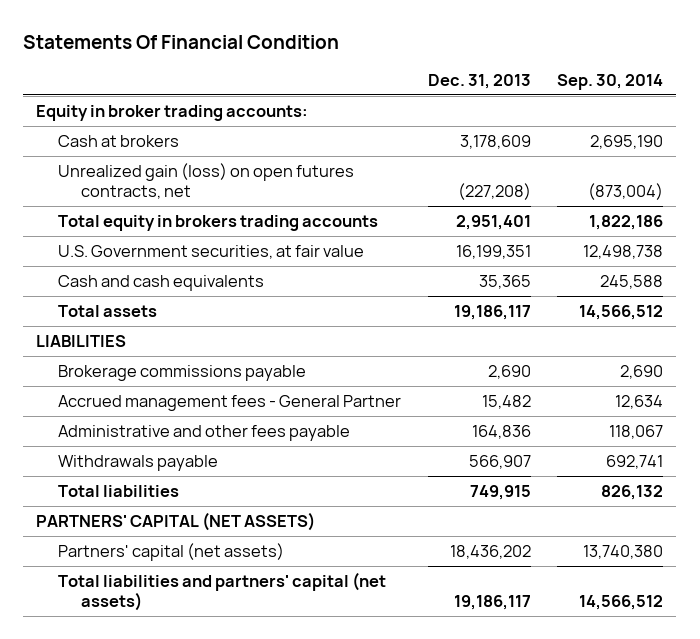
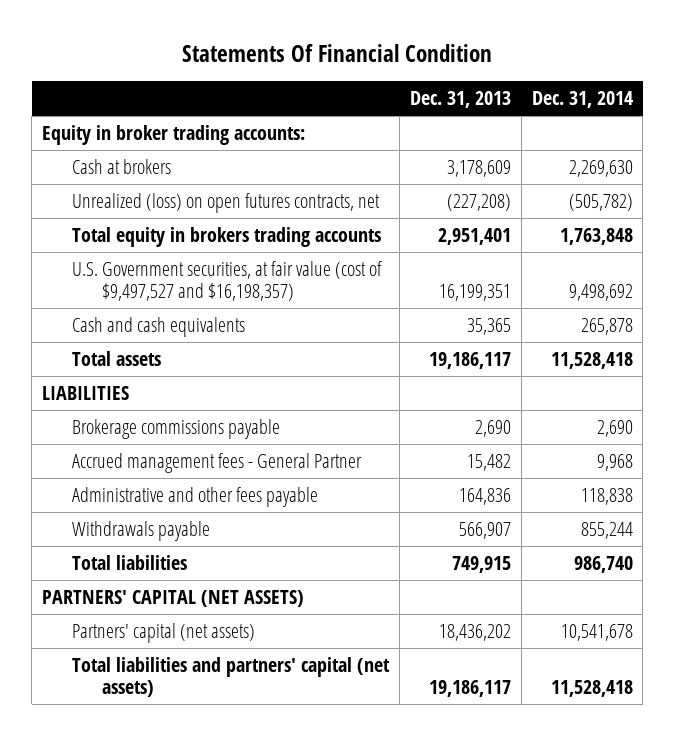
- | Dec. 31, 2013 | Sep. 30, 2014
+ | Dec. 31, 2013 | Dec. 31, 2014
- Unrealized gain (loss) on open futures contracts, net | (227,208) | (873,004)
+ Unrealized (loss) on open futures contracts, net | (227,208) | (505,782)
- U.S. Government securities, at fair value | 16,199,351 | 12,498,738
+ U.S. Government securities, at fair value (cost of $9,497,527 and $16,198,357) | 16,199,351 | 9,498,692

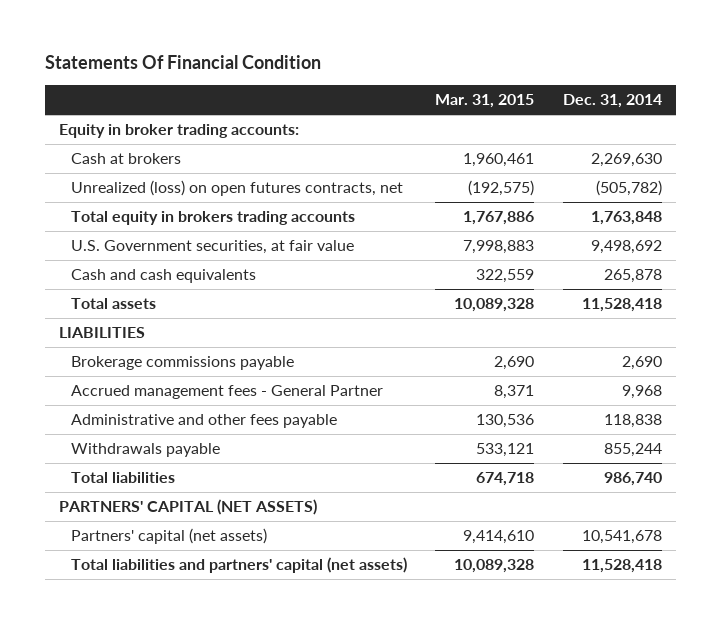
- | Dec. 31, 2013 | Dec. 31, 2014
+ | Mar. 31, 2015 | Dec. 31, 2014
- U.S. Government securities, at fair value (cost of $9,497,527 and $16,198,357) | 16,199,351 | 9,498,692
+ U.S. Government securities, at fair value | 7,998,883 | 9,498,692

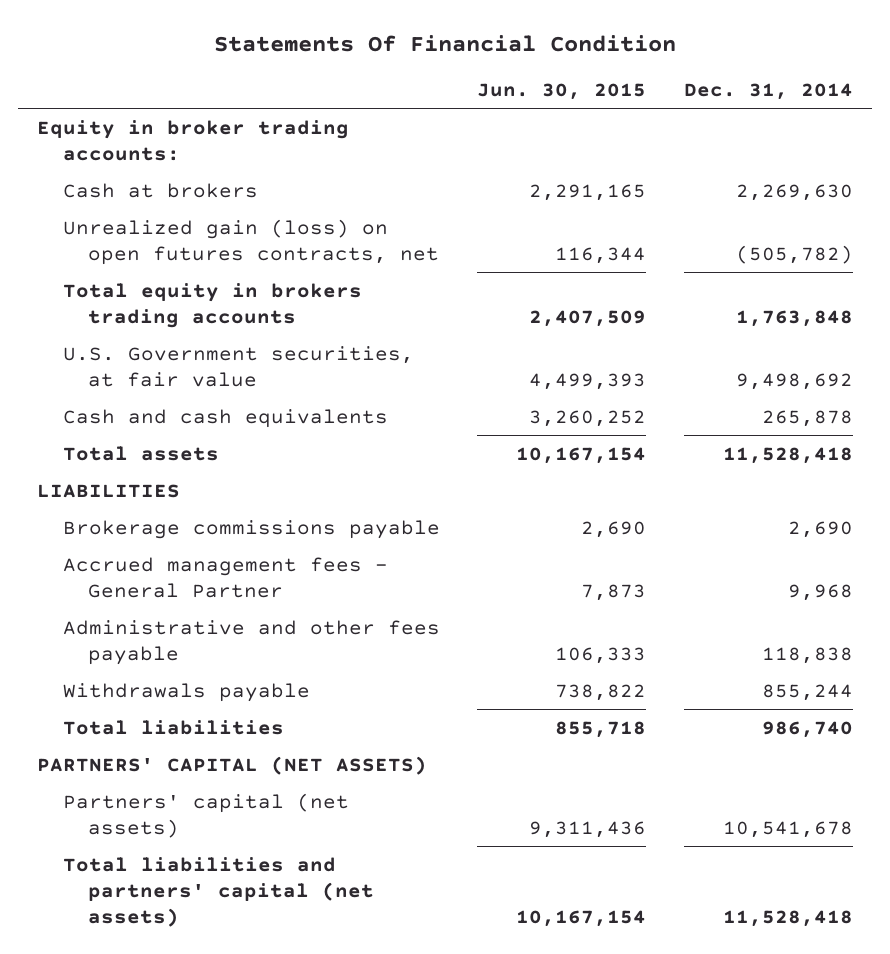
- | Mar. 31, 2015 | Dec. 31, 2014
+ | Jun. 30, 2015 | Dec. 31, 2014
- Unrealized (loss) on open futures contracts, net | (192,575) | (505,782)
+ Unrealized gain (loss) on open futures contracts, net | 116,344 | (505,782)

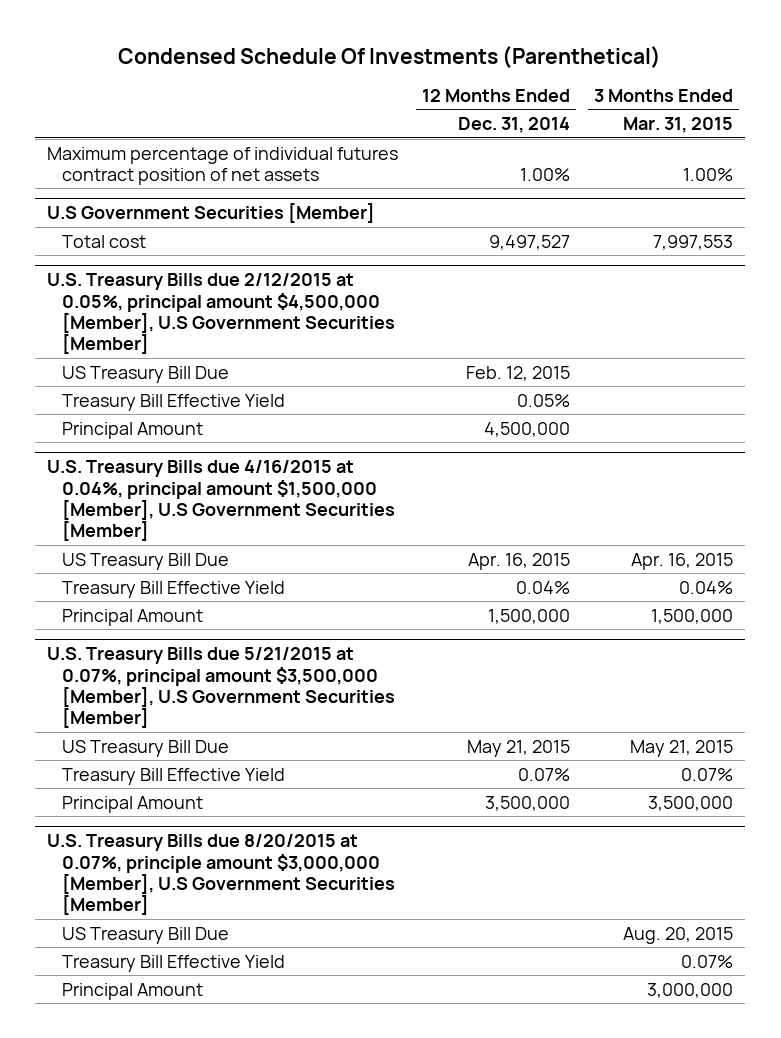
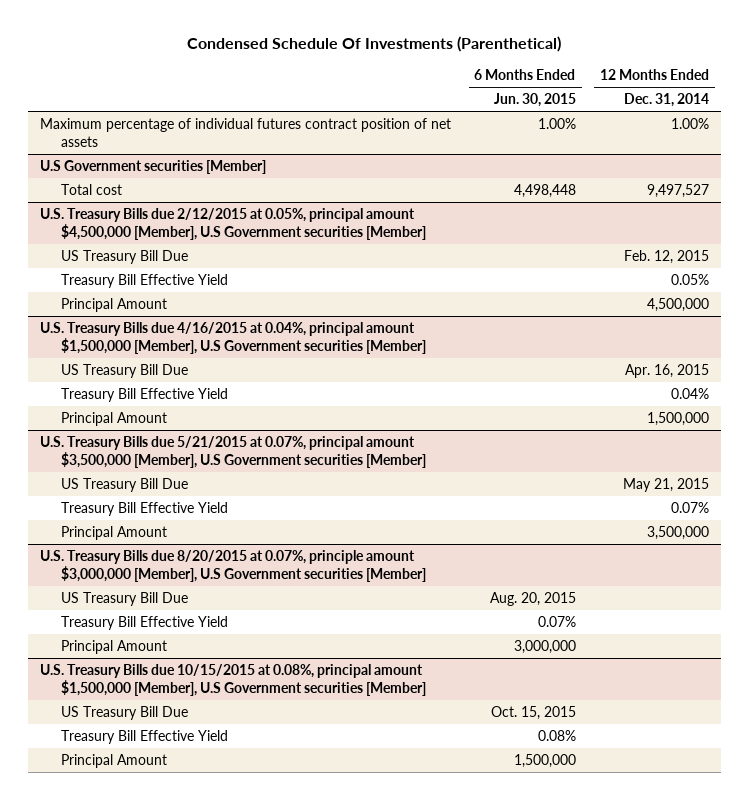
- | 12 Months Ended Dec. 31, 2014 | 3 Months Ended Mar. 31, 2015
+ | 6 Months Ended Jun. 30, 2015 | 12 Months Ended Dec. 31, 2014
- U.S Government Securities [Member]
+ U.S Government securities [Member]
- U.S. Treasury Bills due 2/12/2015 at 0.05%, principal amount $4,500,000 [Member], U.S Government Securities [Member]
+ U.S. Treasury Bills due 2/12/2015 at 0.05%, principal amount $4,500,000 [Member], U.S Government securities [Member]
- U.S. Treasury Bills due 4/16/2015 at 0.04%, principal amount $1,500,000 [Member], U.S Government Securities [Member]
+ U.S. Treasury Bills due 4/16/2015 at 0.04%, principal amount $1,500,000 [Member], U.S Government securities [Member]
- U.S. Treasury Bills due 5/21/2015 at 0.07%, principal amount $3,500,000 [Member], U.S Government Securities [Member]
+ U.S. Treasury Bills due 5/21/2015 at 0.07%, principal amount $3,500,000 [Member], U.S Government securities [Member]
- U.S. Treasury Bills due 8/20/2015 at 0.07%, principle amount $3,000,000 [Member], U.S Government Securities [Member]
+ U.S. Treasury Bills due 8/20/2015 at 0.07%, principle amount $3,000,000 [Member], U.S Government securities [Member]
+ U.S. Treasury Bills due 10/15/2015 at 0.08%, principal amount $1,500,000 [Member], U.S Government securities [Member]
+ US Treasury Bill Due | Oct. 15, 2015 |
+ Treasury Bill Effective Yield | 0.08% |
+ Principal Amount | 1,500,000 |

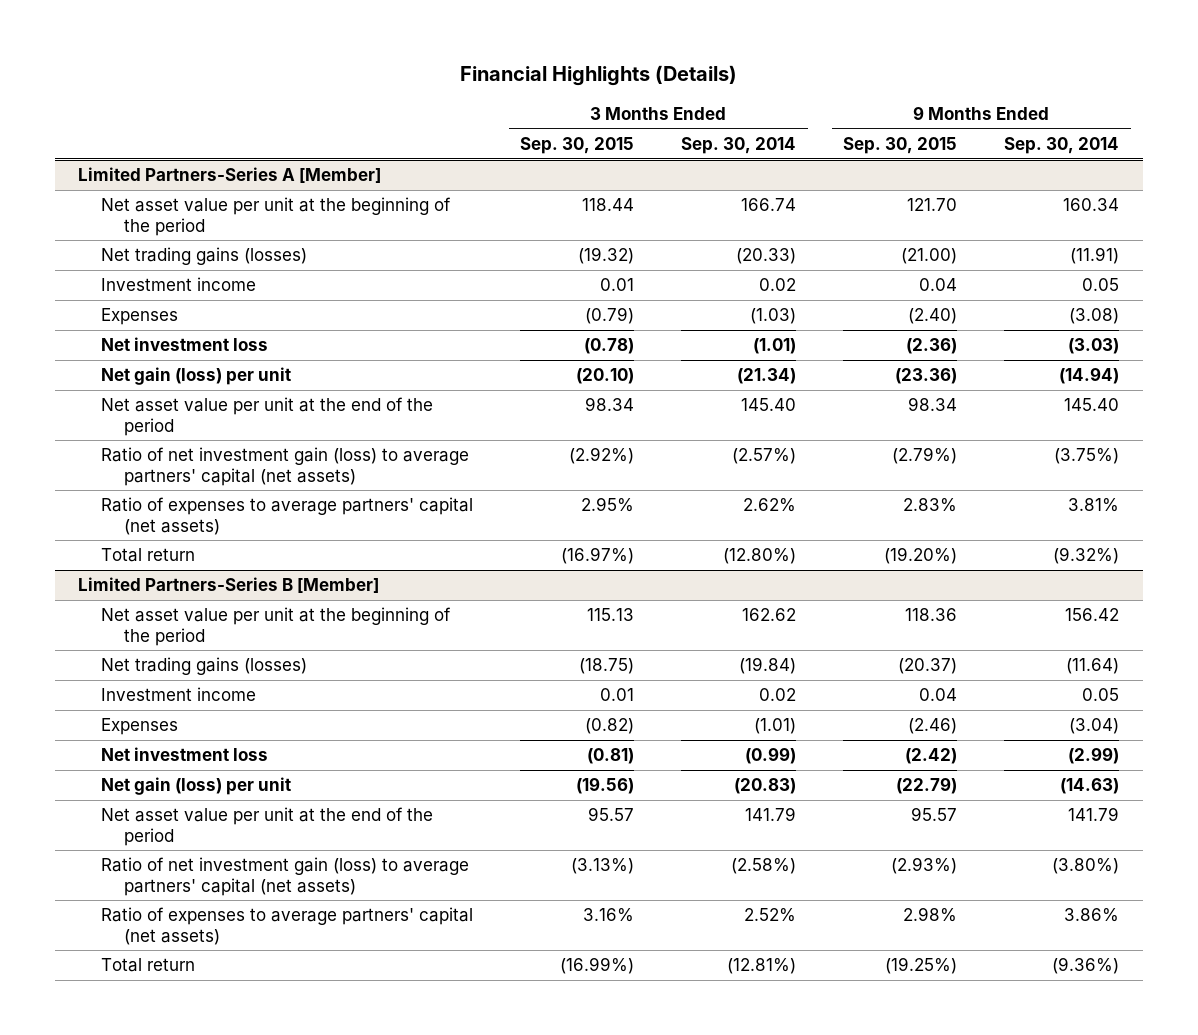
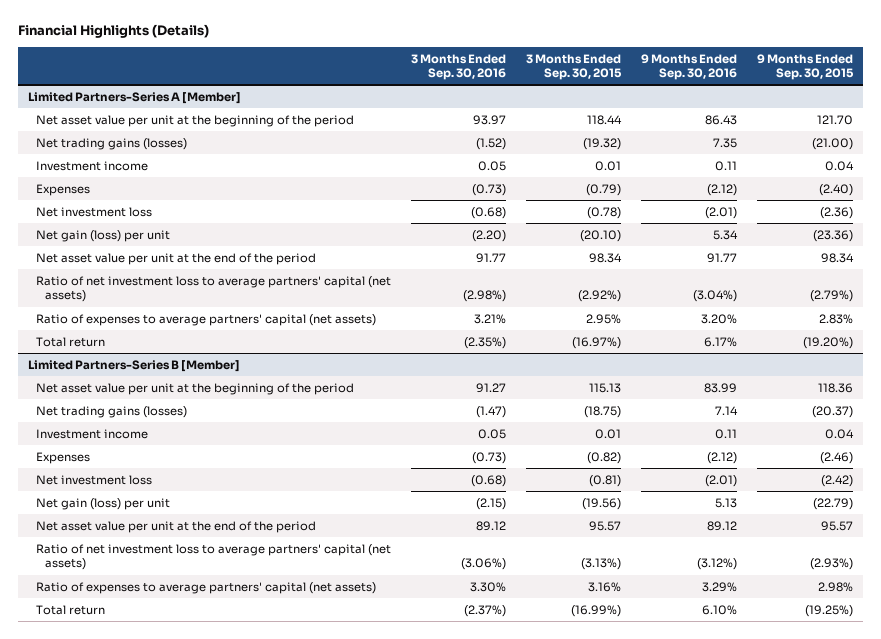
- | 3 Months Ended Sep. 30, 2015 | 3 Months Ended Sep. 30, 2014 | 9 Months Ended Sep. 30, 2015 | 9 Months Ended Sep. 30, 2014
+ | 3 Months Ended Sep. 30, 2016 | 3 Months Ended Sep. 30, 2015 | 9 Months Ended Sep. 30, 2016 | 9 Months Ended Sep. 30, 2015
@ Limited Partners-Series A [Member]
- Ratio of net investment gain (loss) to average partners' capital (net assets) | (2.92%) | (2.57%) | (2.79%) | (3.75%)
+ Ratio of net investment loss to average partners' capital (net assets) | (2.98%) | (2.92%) | (3.04%) | (2.79%)
@ Limited Partners-Series B [Member]
- Ratio of net investment gain (loss) to average partners' capital (net assets) | (3.13%) | (2.58%) | (2.93%) | (3.80%)
+ Ratio of net investment loss to average partners' capital (net assets) | (3.06%) | (3.13%) | (3.12%) | (2.93%)

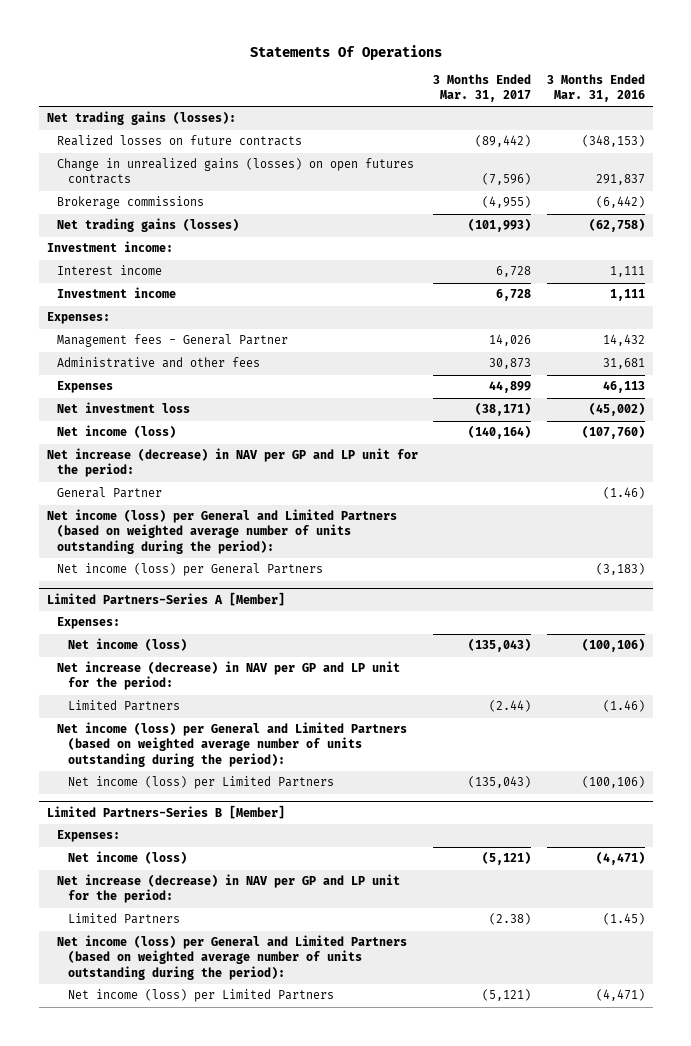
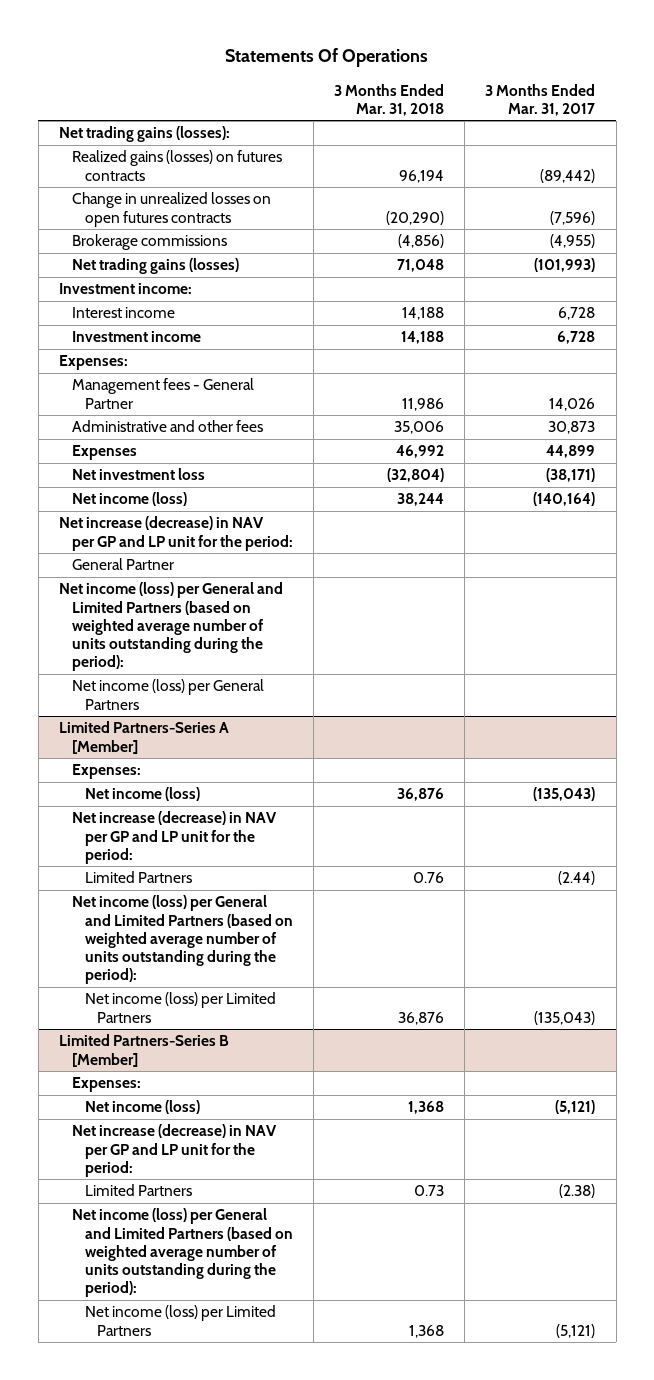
- | 3 Months Ended Mar. 31, 2017 | 3 Months Ended Mar. 31, 2016
+ | 3 Months Ended Mar. 31, 2018 | 3 Months Ended Mar. 31, 2017
- Realized losses on future contracts | (89,442) | (348,153)
- Change in unrealized gains (losses) on open futures contracts | (7,596) | 291,837
+ Realized gains (losses) on futures contracts | 96,194 | (89,442)
+ Change in unrealized losses on open futures contracts | (20,290) | (7,596)

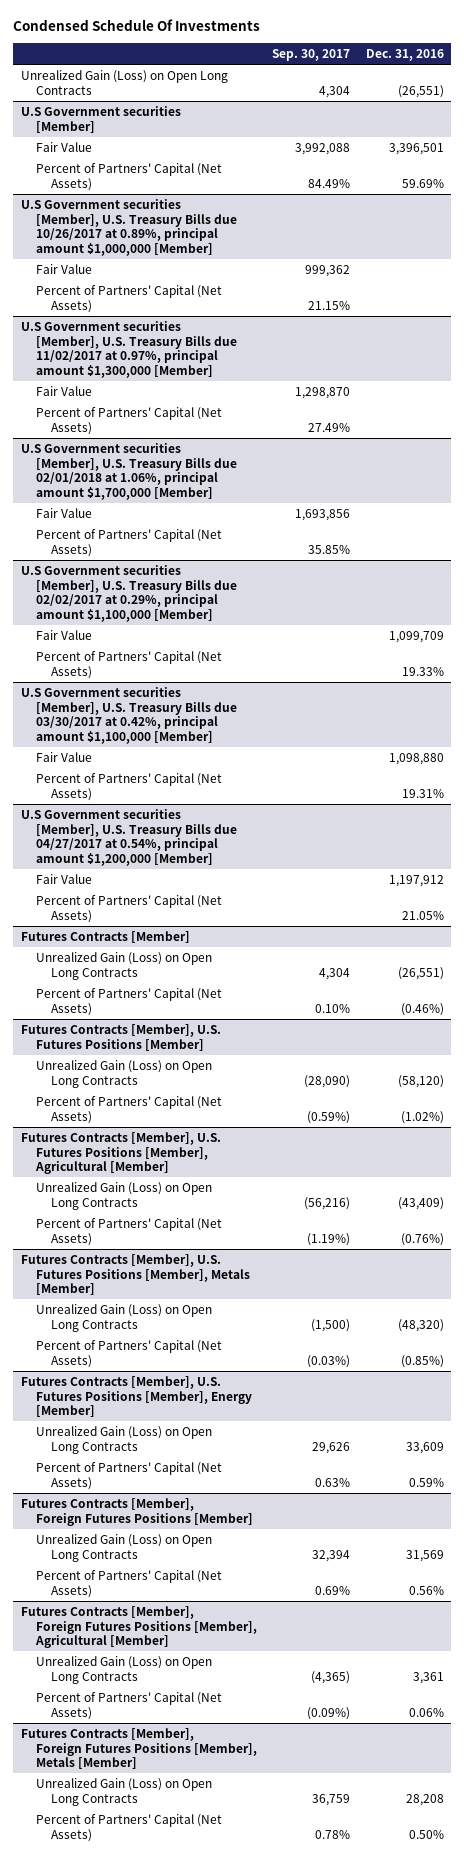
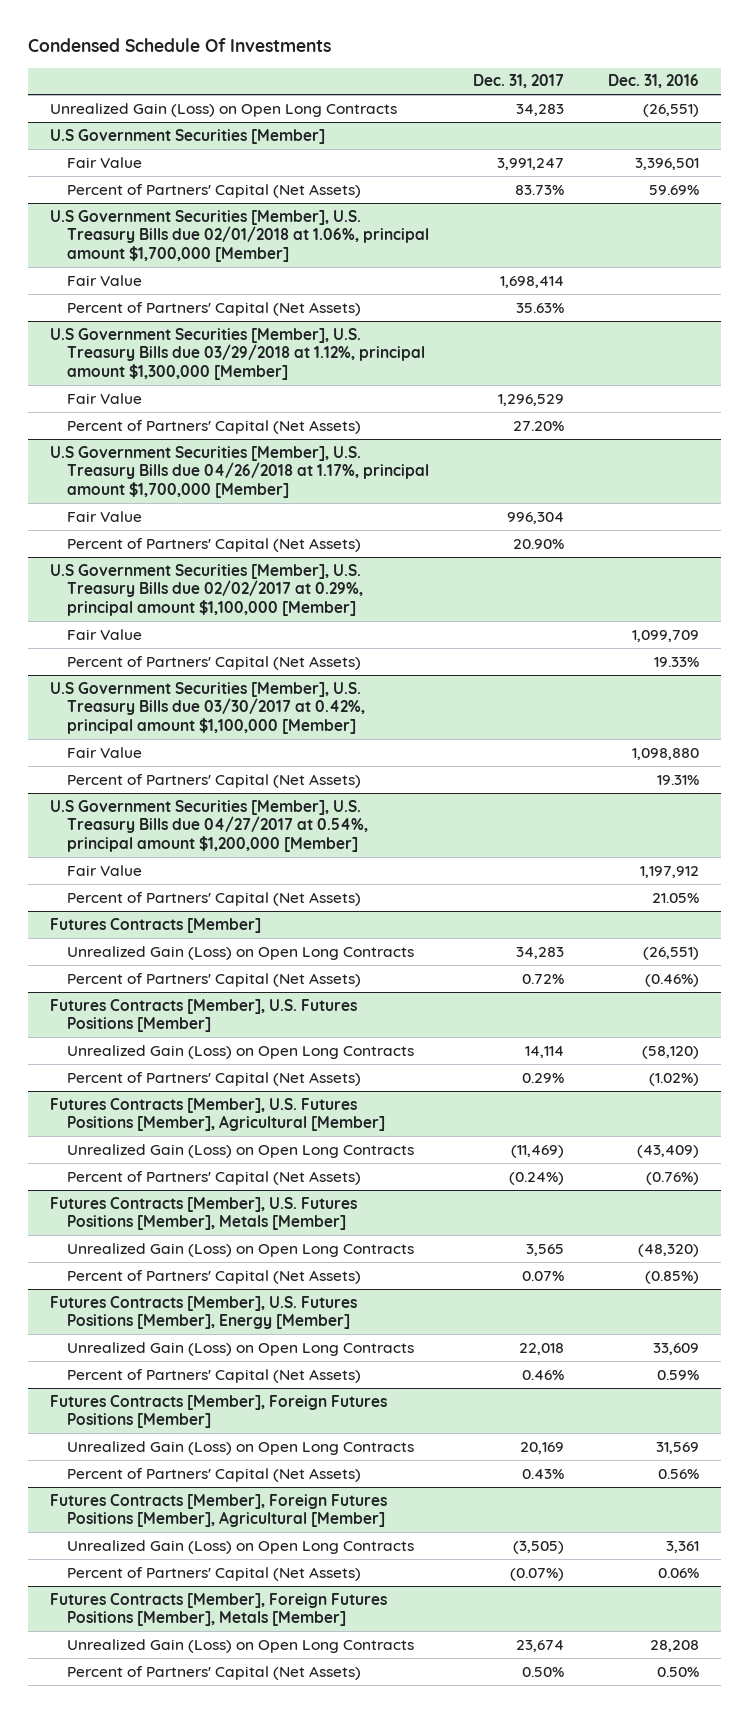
- | Sep. 30, 2017 | Dec. 31, 2016
+ | Dec. 31, 2017 | Dec. 31, 2016
- U.S Government securities [Member]
+ U.S Government Securities [Member]
- U.S Government securities [Member], U.S. Treasury Bills due 10/26/2017 at 0.89%, principal amount $1,000,000 [Member]
+ U.S Government Securities [Member], U.S. Treasury Bills due 02/01/2018 at 1.06%, principal amount $1,700,000 [Member]
- U.S Government securities [Member], U.S. Treasury Bills due 11/02/2017 at 0.97%, principal amount $1,300,000 [Member]
+ U.S Government Securities [Member], U.S. Treasury Bills due 03/29/2018 at 1.12%, principal amount $1,300,000 [Member]
- U.S Government securities [Member], U.S. Treasury Bills due 02/01/2018 at 1.06%, principal amount $1,700,000 [Member]
+ U.S Government Securities [Member], U.S. Treasury Bills due 04/26/2018 at 1.17%, principal amount $1,700,000 [Member]
- U.S Government securities [Member], U.S. Treasury Bills due 02/02/2017 at 0.29%, principal amount $1,100,000 [Member]
+ U.S Government Securities [Member], U.S. Treasury Bills due 02/02/2017 at 0.29%, principal amount $1,100,000 [Member]
- U.S Government securities [Member], U.S. Treasury Bills due 03/30/2017 at 0.42%, principal amount $1,100,000 [Member]
+ U.S Government Securities [Member], U.S. Treasury Bills due 03/30/2017 at 0.42%, principal amount $1,100,000 [Member]
- U.S Government securities [Member], U.S. Treasury Bills due 04/27/2017 at 0.54%, principal amount $1,200,000 [Member]
+ U.S Government Securities [Member], U.S. Treasury Bills due 04/27/2017 at 0.54%, principal amount $1,200,000 [Member]

